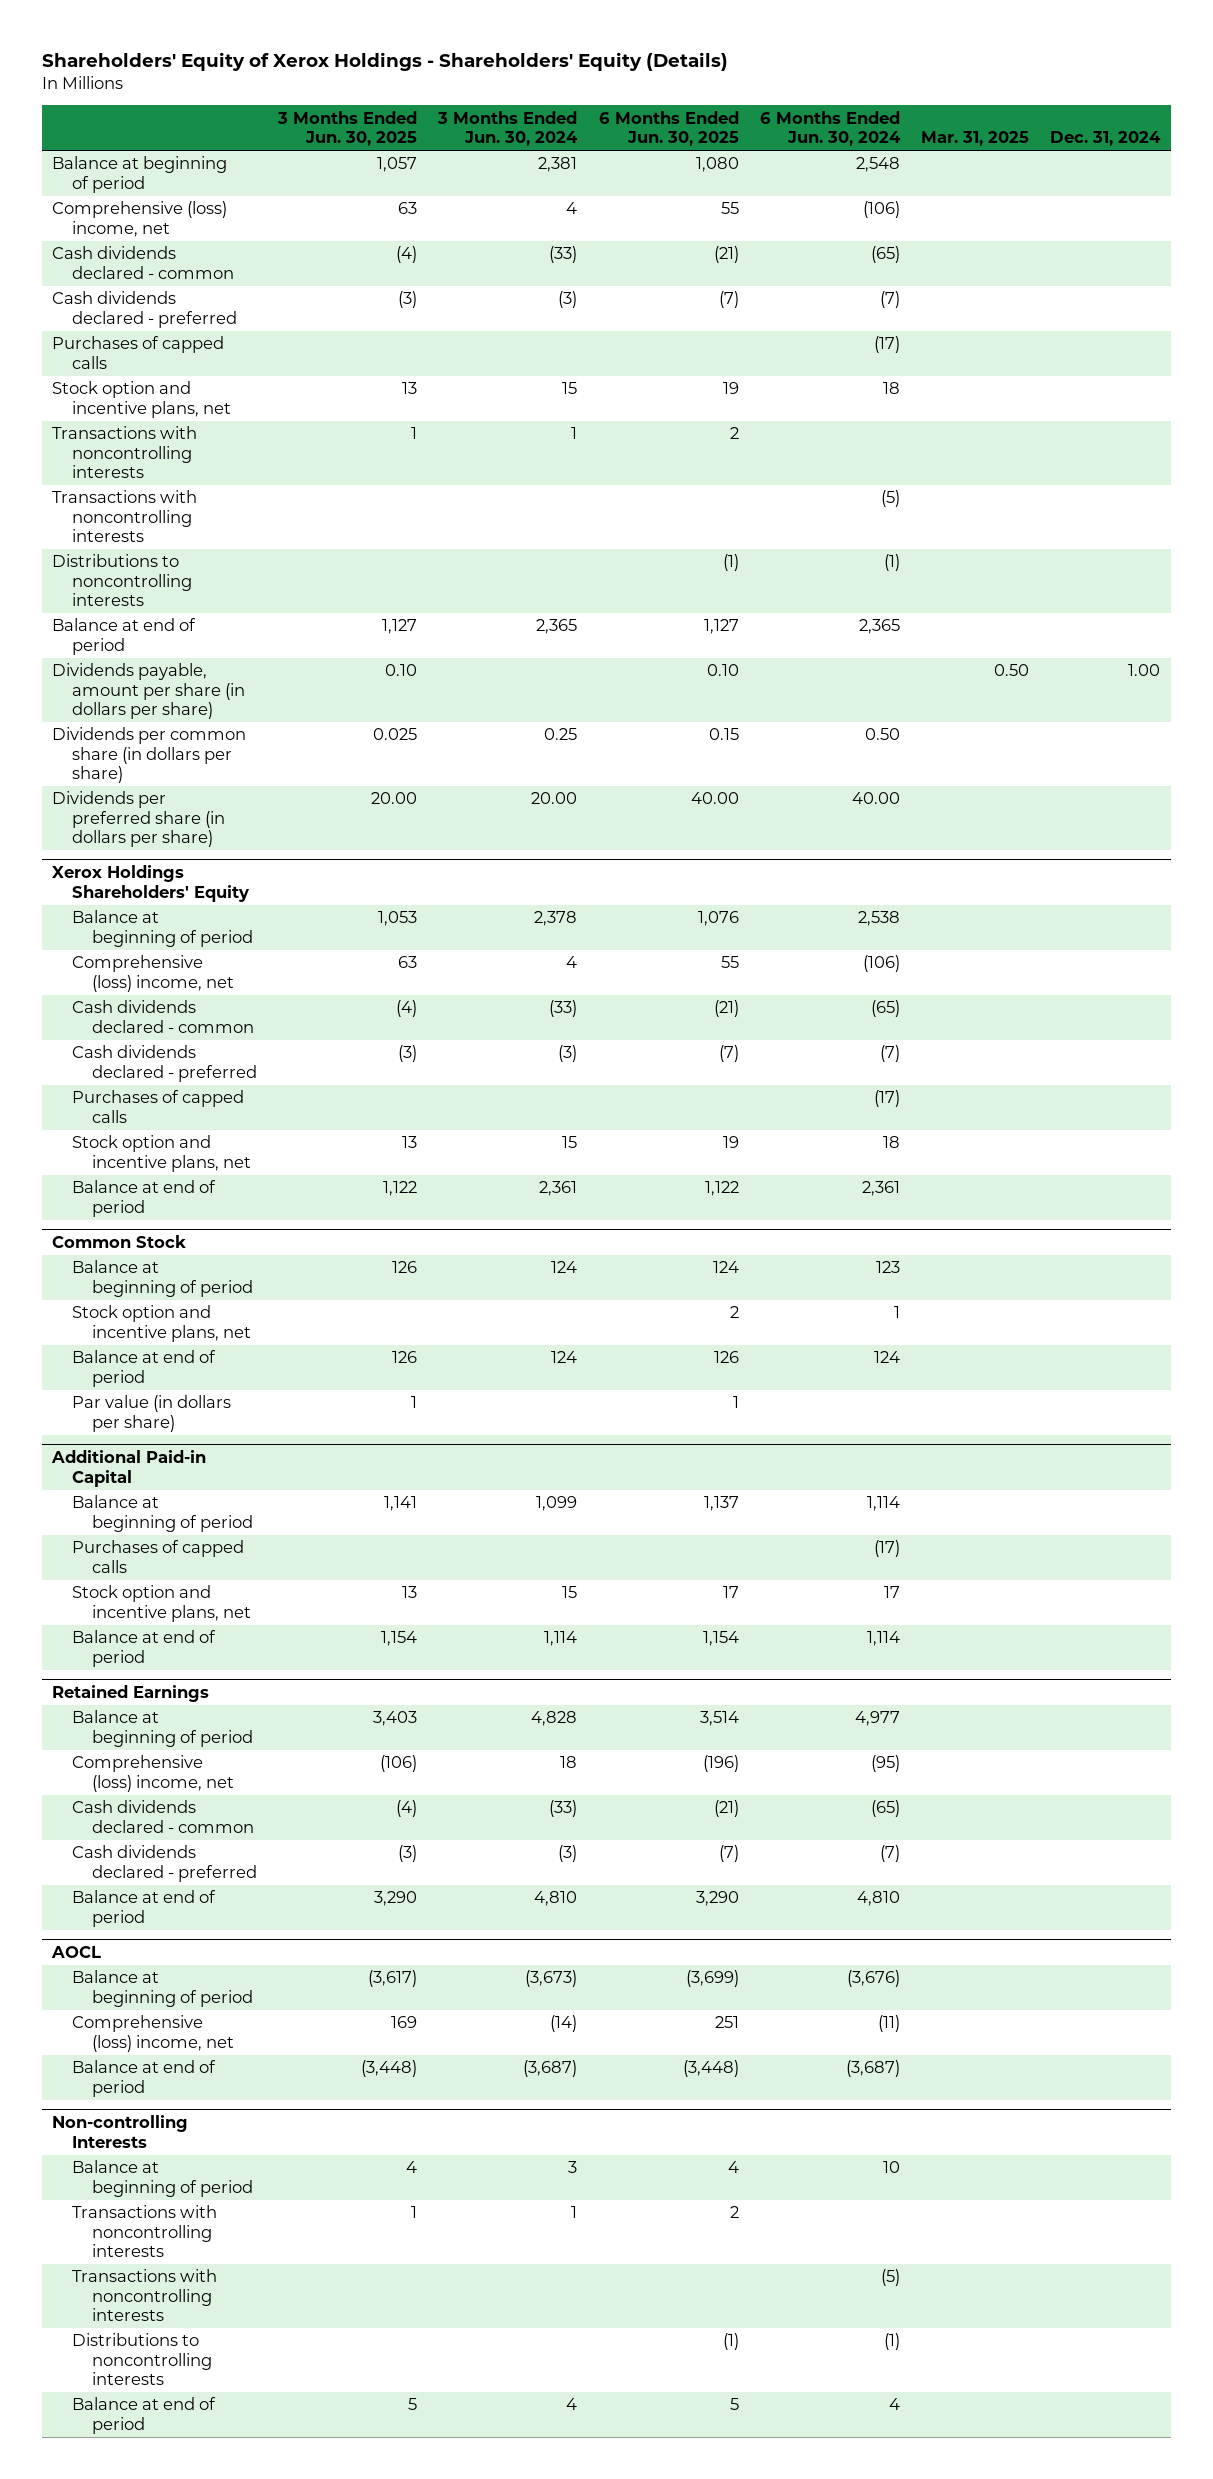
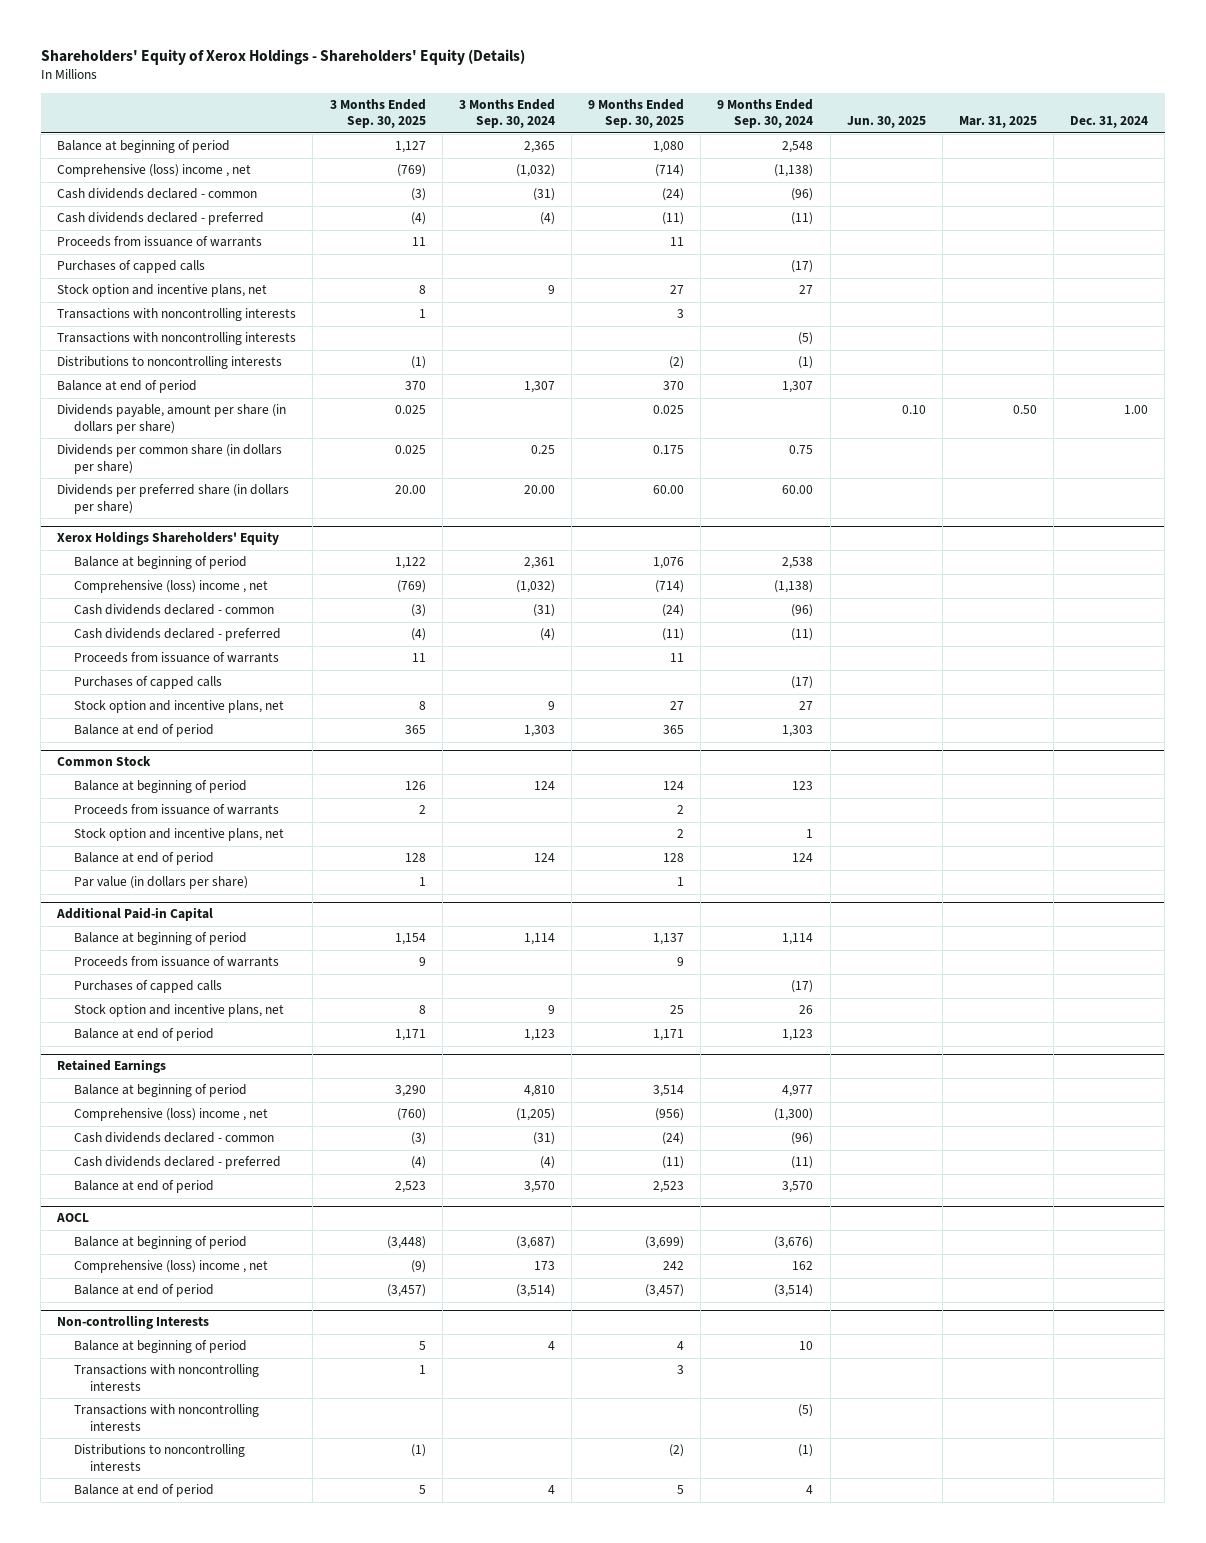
- | 3 Months Ended Jun. 30, 2025 | 3 Months Ended Jun. 30, 2024 | 6 Months Ended Jun. 30, 2025 | 6 Months Ended Jun. 30, 2024 | Mar. 31, 2025 | Dec. 31, 2024
+ | 3 Months Ended Sep. 30, 2025 | 3 Months Ended Sep. 30, 2024 | 9 Months Ended Sep. 30, 2025 | 9 Months Ended Sep. 30, 2024 | Jun. 30, 2025 | Mar. 31, 2025 | Dec. 31, 2024
- Comprehensive (loss) income, net | 63 | 4 | 55 | (106) | |
+ Comprehensive (loss) income , net | (769) | (1,032) | (714) | (1,138) | | |
+ Proceeds from issuance of warrants | 11 | | 11 | | | |
@ Xerox Holdings Shareholders' Equity
- Comprehensive (loss) income, net | 63 | 4 | 55 | (106) | |
+ Comprehensive (loss) income , net | (769) | (1,032) | (714) | (1,138) | | |
+ Proceeds from issuance of warrants | 11 | | 11 | | | |
@ Common Stock
+ Proceeds from issuance of warrants | 2 | | 2 | | | |
@ Additional Paid-in Capital
+ Proceeds from issuance of warrants | 9 | | 9 | | | |
@ Retained Earnings
- Comprehensive (loss) income, net | (106) | 18 | (196) | (95) | |
+ Comprehensive (loss) income , net | (760) | (1,205) | (956) | (1,300) | | |
@ AOCL
- Comprehensive (loss) income, net | 169 | (14) | 251 | (11) | |
+ Comprehensive (loss) income , net | (9) | 173 | 242 | 162 | | |

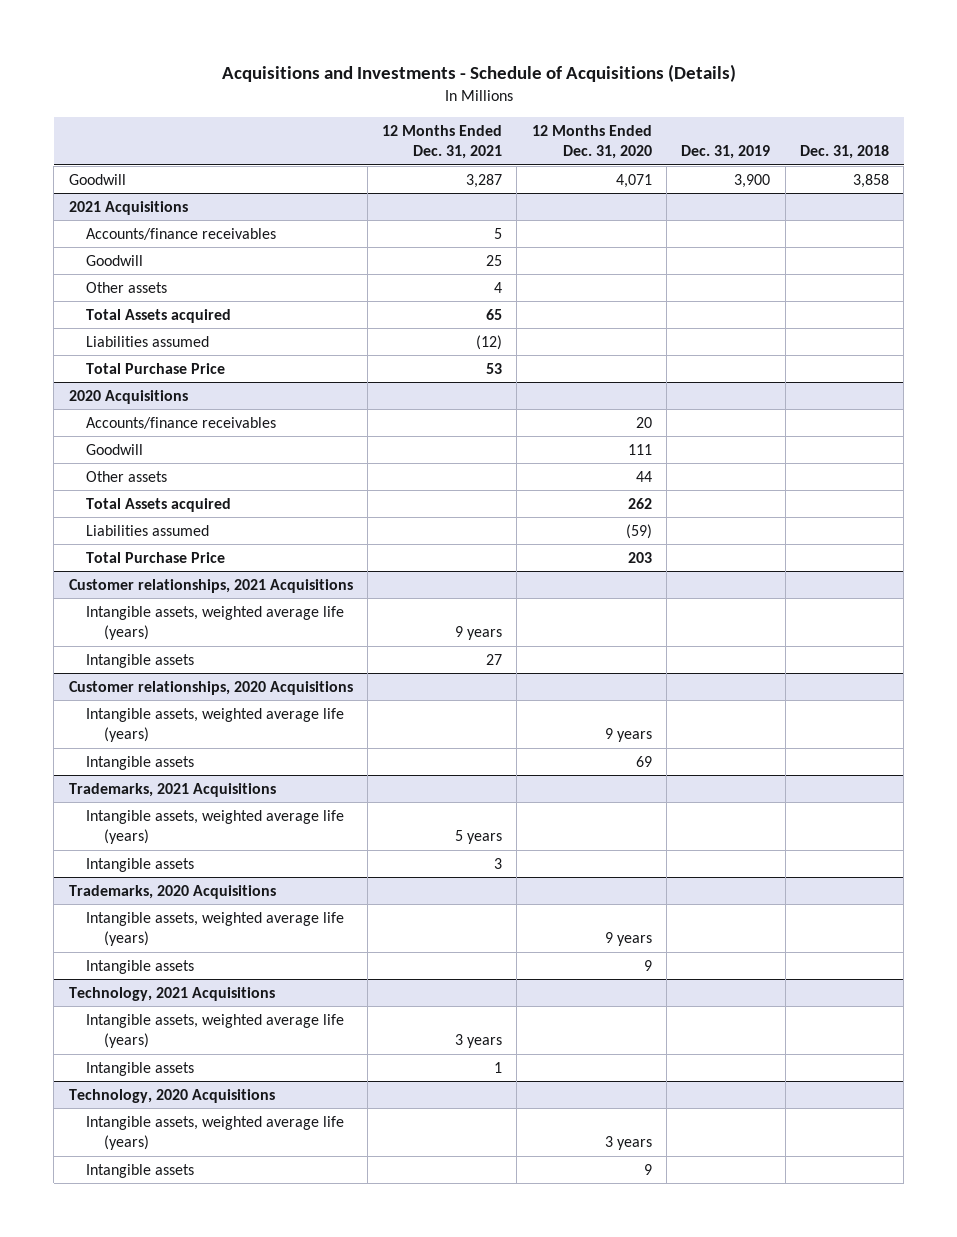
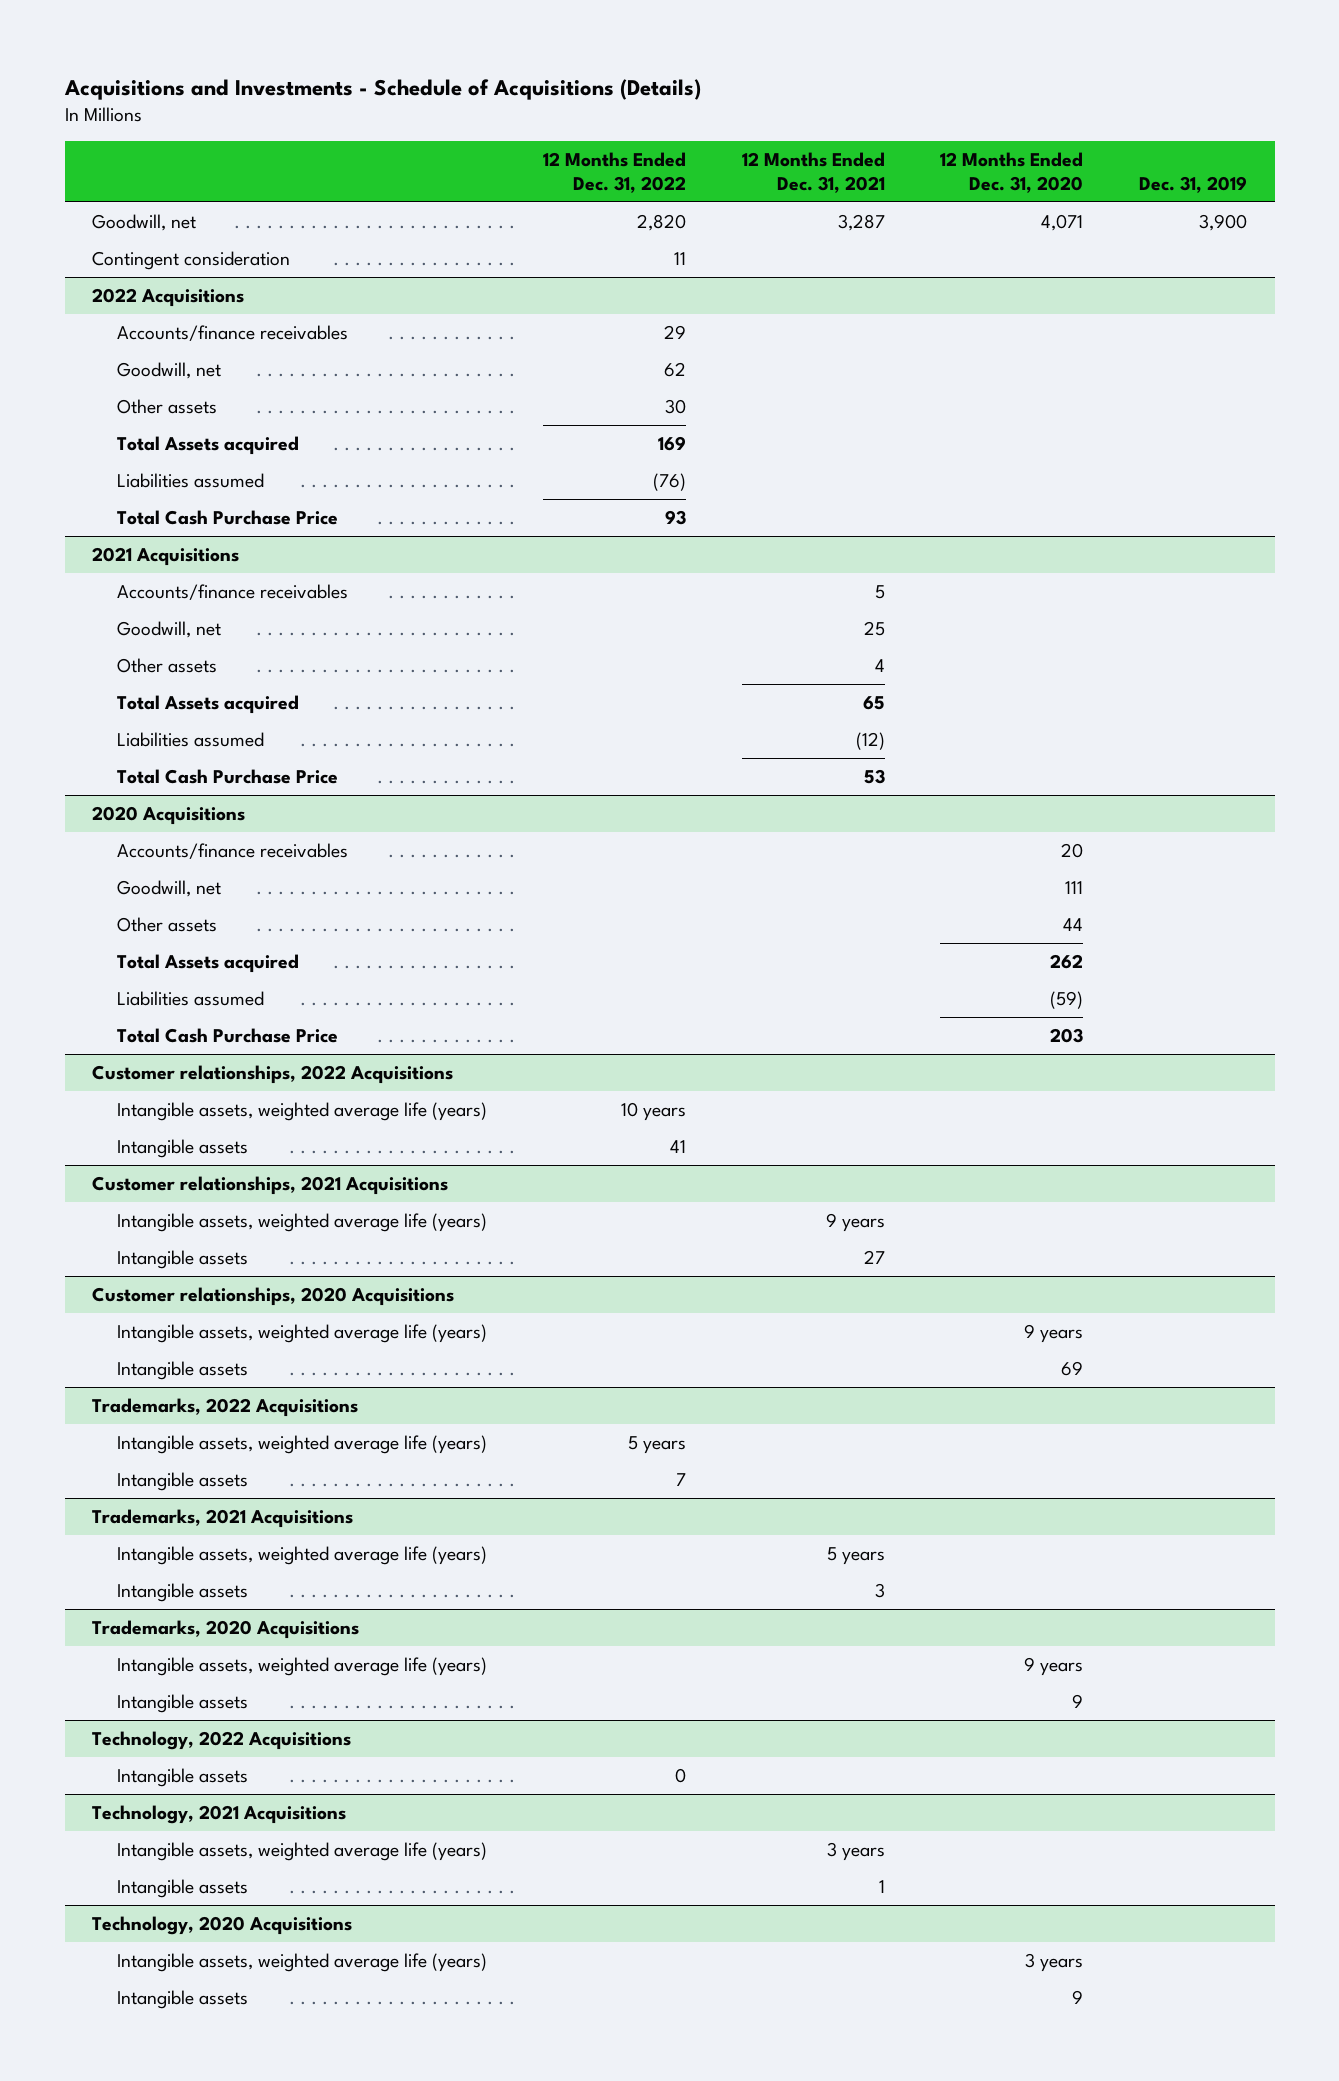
- | 12 Months Ended Dec. 31, 2021 | 12 Months Ended Dec. 31, 2020 | Dec. 31, 2019 | Dec. 31, 2018
+ | 12 Months Ended Dec. 31, 2022 | 12 Months Ended Dec. 31, 2021 | 12 Months Ended Dec. 31, 2020 | Dec. 31, 2019
- Goodwill | 3,287 | 4,071 | 3,900 | 3,858
+ Goodwill, net | 2,820 | 3,287 | 4,071 | 3,900
+ Contingent consideration | 11 | | |
+ 2022 Acquisitions
+ Accounts/finance receivables | 29 | | |
+ Goodwill, net | 62 | | |
+ Other assets | 30 | | |
+ Total Assets acquired | 169 | | |
+ Liabilities assumed | (76) | | |
+ Total Cash Purchase Price | 93 | | |
@ 2021 Acquisitions
- Goodwill | 25 | | |
+ Goodwill, net | | 25 | |
- Total Purchase Price | 53 | | |
+ Total Cash Purchase Price | | 53 | |
@ 2020 Acquisitions
- Goodwill | | 111 | |
+ Goodwill, net | | | 111 |
- Total Purchase Price | | 203 | |
+ Total Cash Purchase Price | | | 203 |
+ Customer relationships, 2022 Acquisitions
+ Intangible assets, weighted average life (years) | 10 years | | |
+ Intangible assets | 41 | | |
+ Trademarks, 2022 Acquisitions
+ Intangible assets, weighted average life (years) | 5 years | | |
+ Intangible assets | 7 | | |
+ Technology, 2022 Acquisitions
+ Intangible assets | 0 | | |

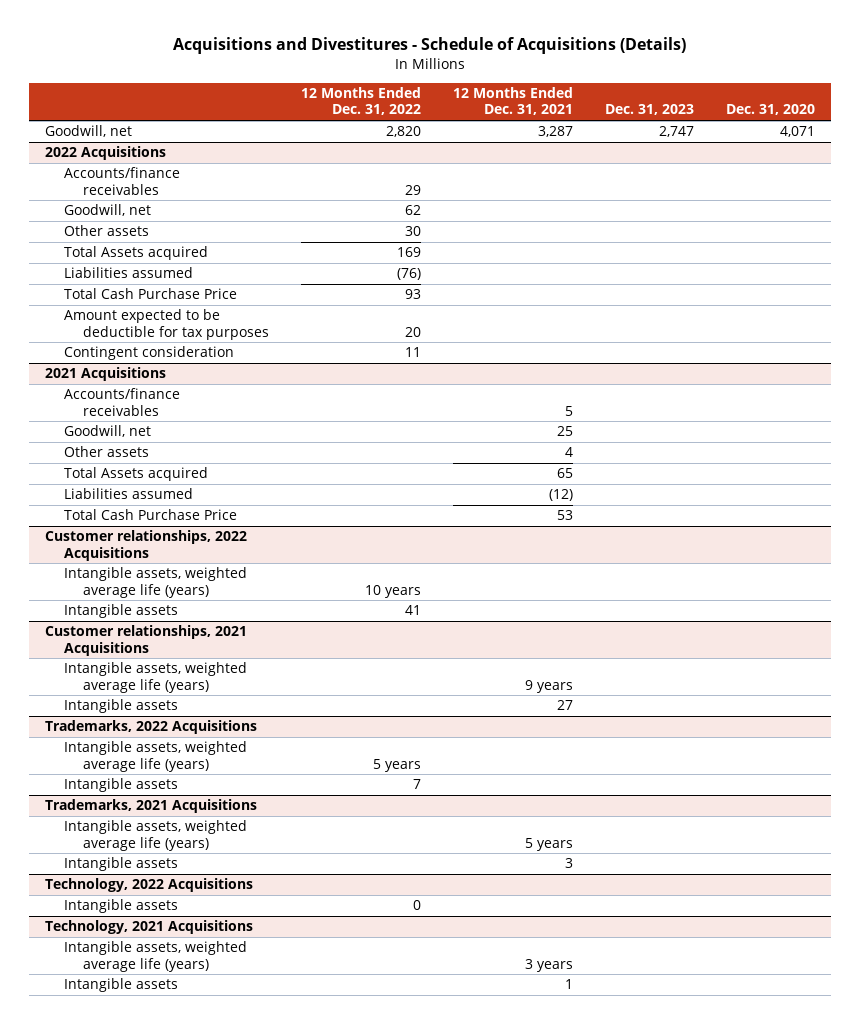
- Acquisitions and Investments - Schedule of Acquisitions (Details)
+ Acquisitions and Divestitures - Schedule of Acquisitions (Details)
- | 12 Months Ended Dec. 31, 2022 | 12 Months Ended Dec. 31, 2021 | 12 Months Ended Dec. 31, 2020 | Dec. 31, 2019
+ | 12 Months Ended Dec. 31, 2022 | 12 Months Ended Dec. 31, 2021 | Dec. 31, 2023 | Dec. 31, 2020
- Contingent consideration | 11 | | |
@ 2022 Acquisitions
+ Amount expected to be deductible for tax purposes | 20 | | |
+ Contingent consideration | 11 | | |
- 2020 Acquisitions
- Accounts/finance receivables | | | 20 |
- Goodwill, net | | | 111 |
- Other assets | | | 44 |
- Total Assets acquired | | | 262 |
- Liabilities assumed | | | (59) |
- Total Cash Purchase Price | | | 203 |
- Customer relationships, 2020 Acquisitions
- Intangible assets, weighted average life (years) | | | 9 years |
- Intangible assets | | | 69 |
- Trademarks, 2020 Acquisitions
- Intangible assets, weighted average life (years) | | | 9 years |
- Intangible assets | | | 9 |
- Technology, 2020 Acquisitions
- Intangible assets, weighted average life (years) | | | 3 years |
- Intangible assets | | | 9 |

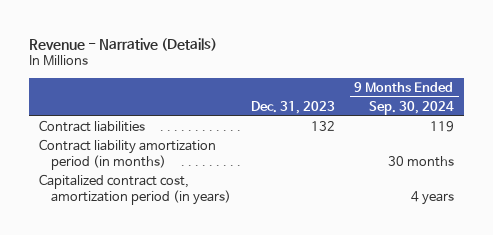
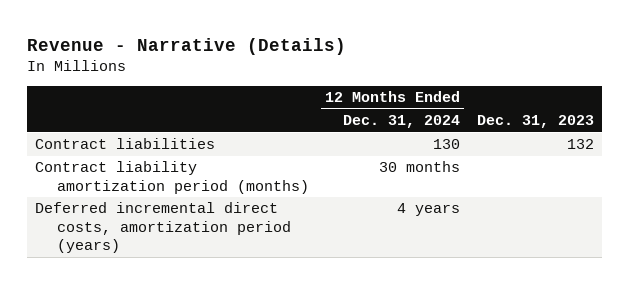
- | Dec. 31, 2023 | 9 Months Ended Sep. 30, 2024
+ | 12 Months Ended Dec. 31, 2024 | Dec. 31, 2023
- Contract liability amortization period (in months) | | 30 months
- Capitalized contract cost, amortization period (in years) | | 4 years
+ Contract liability amortization period (months) | 30 months |
+ Deferred incremental direct costs, amortization period (years) | 4 years |

